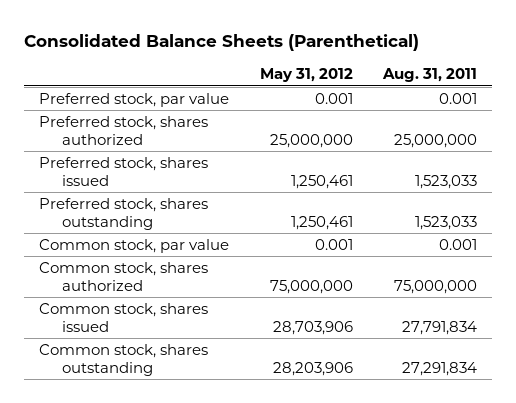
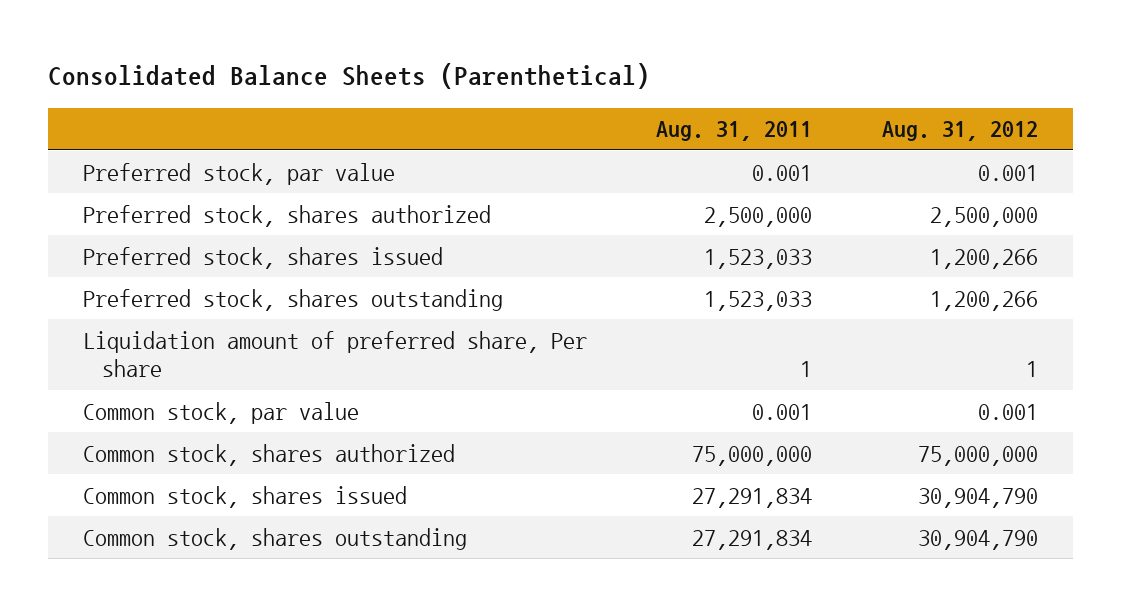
- | May 31, 2012 | Aug. 31, 2011
+ | Aug. 31, 2011 | Aug. 31, 2012
- Preferred stock, shares authorized | 25,000,000 | 25,000,000
+ Preferred stock, shares authorized | 2,500,000 | 2,500,000
+ Liquidation amount of preferred share, Per share | 1 | 1
- Common stock, shares issued | 28,703,906 | 27,791,834
+ Common stock, shares issued | 27,291,834 | 30,904,790

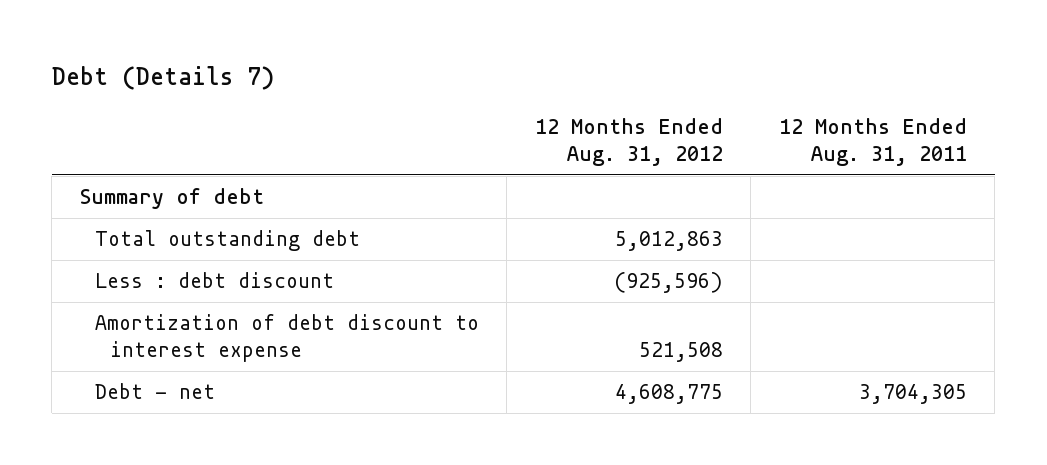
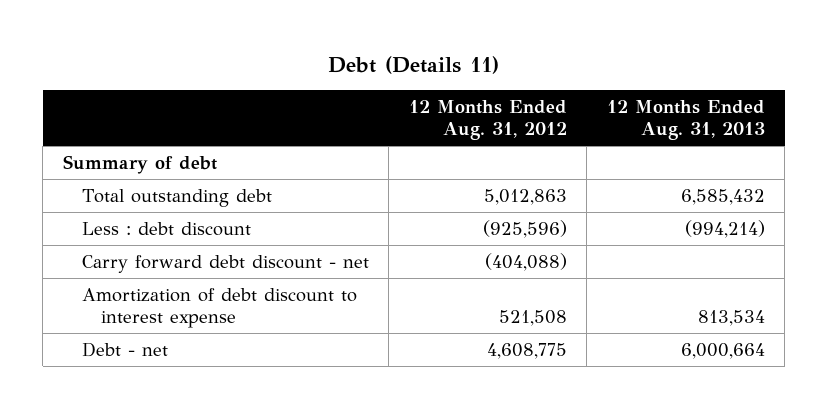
- Debt (Details 7)
+ Debt (Details 11)
- | 12 Months Ended Aug. 31, 2012 | 12 Months Ended Aug. 31, 2011
+ | 12 Months Ended Aug. 31, 2012 | 12 Months Ended Aug. 31, 2013
+ Carry forward debt discount - net | (404,088) |

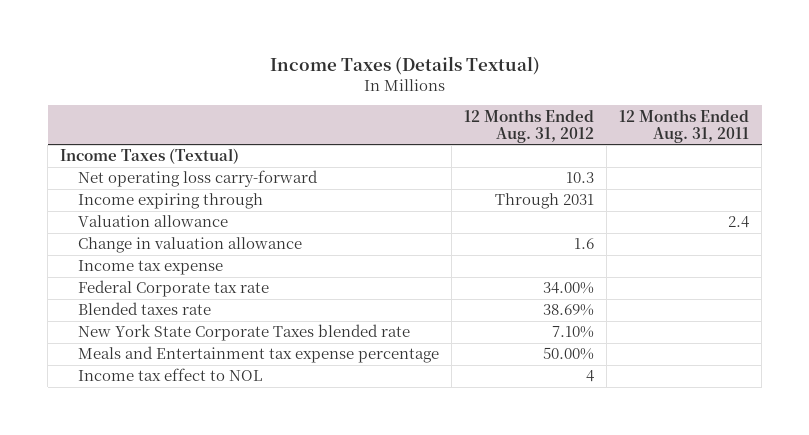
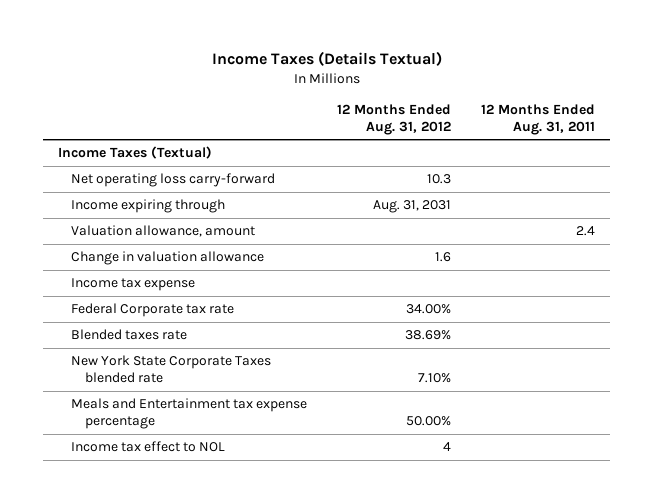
- Income expiring through | Through 2031 |
- Valuation allowance | | 2.4
+ Income expiring through | Aug. 31, 2031 |
+ Valuation allowance, amount | | 2.4

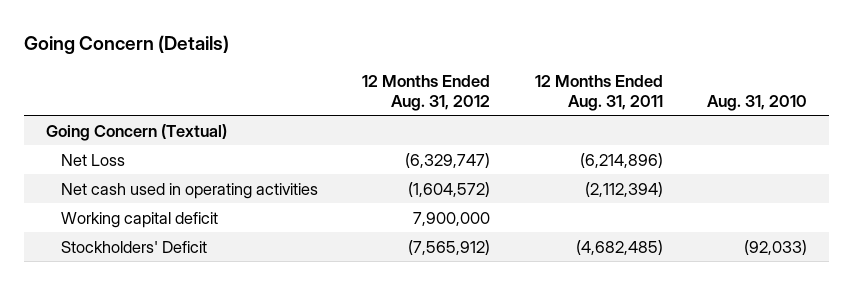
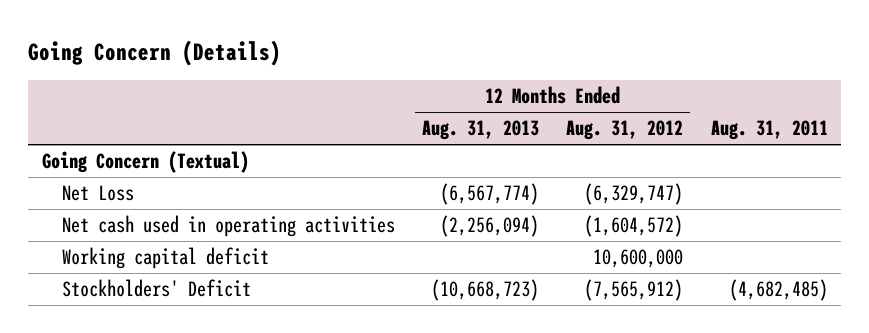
- | 12 Months Ended Aug. 31, 2012 | 12 Months Ended Aug. 31, 2011 | Aug. 31, 2010
+ | 12 Months Ended Aug. 31, 2013 | 12 Months Ended Aug. 31, 2012 | Aug. 31, 2011
- Working capital deficit | 7,900,000 | |
+ Working capital deficit | | 10,600,000 |

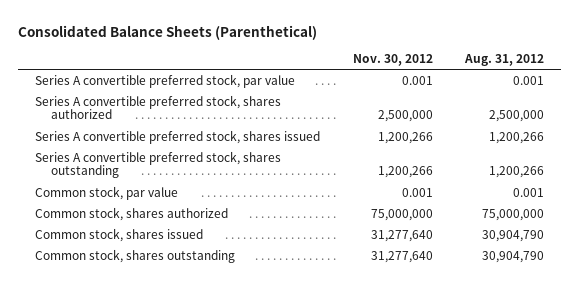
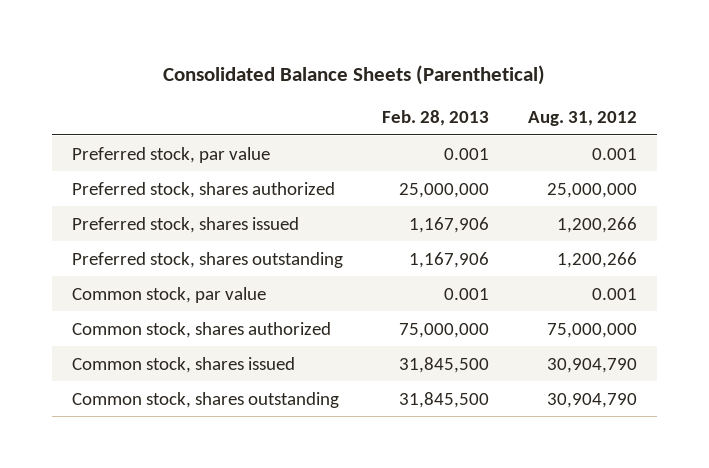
- | Nov. 30, 2012 | Aug. 31, 2012
+ | Feb. 28, 2013 | Aug. 31, 2012
- Series A convertible preferred stock, par value | 0.001 | 0.001
- Series A convertible preferred stock, shares authorized | 2,500,000 | 2,500,000
- Series A convertible preferred stock, shares issued | 1,200,266 | 1,200,266
- Series A convertible preferred stock, shares outstanding | 1,200,266 | 1,200,266
+ Preferred stock, par value | 0.001 | 0.001
+ Preferred stock, shares authorized | 25,000,000 | 25,000,000
+ Preferred stock, shares issued | 1,167,906 | 1,200,266
+ Preferred stock, shares outstanding | 1,167,906 | 1,200,266

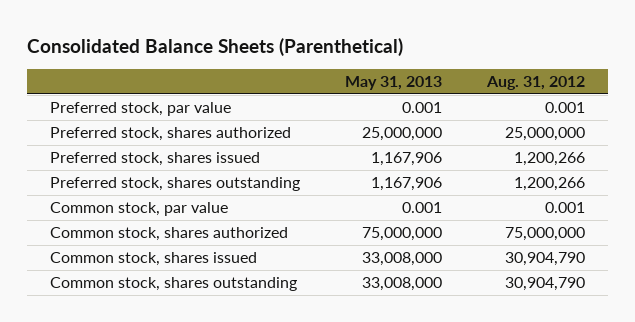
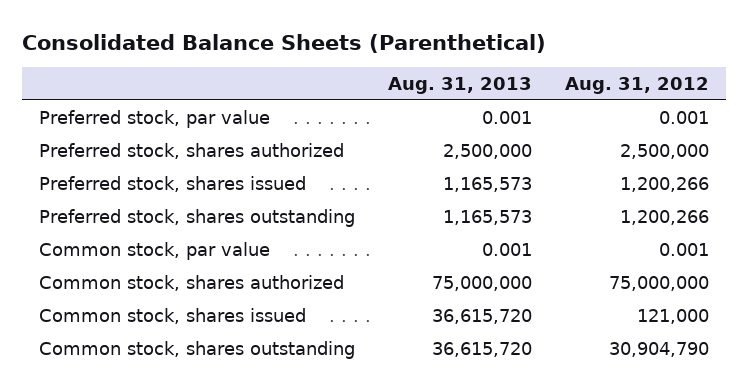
- | May 31, 2013 | Aug. 31, 2012
+ | Aug. 31, 2013 | Aug. 31, 2012
- Preferred stock, shares authorized | 25,000,000 | 25,000,000
+ Preferred stock, shares authorized | 2,500,000 | 2,500,000
- Common stock, shares issued | 33,008,000 | 30,904,790
+ Common stock, shares issued | 36,615,720 | 121,000

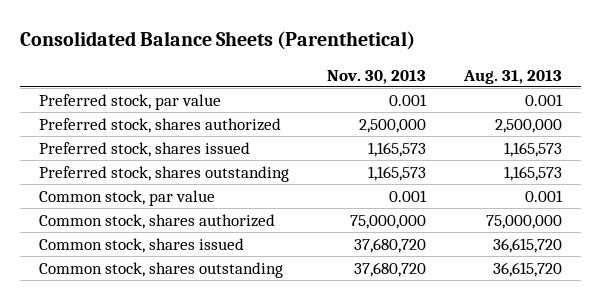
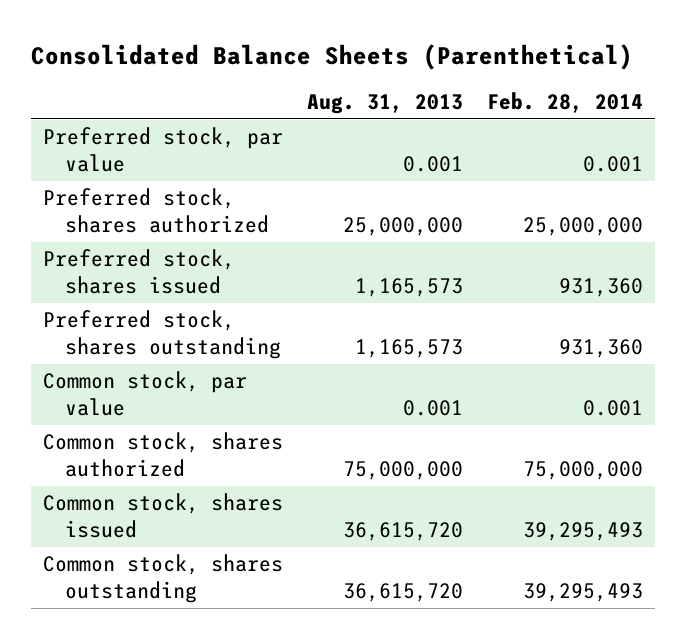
- | Nov. 30, 2013 | Aug. 31, 2013
+ | Aug. 31, 2013 | Feb. 28, 2014
- Preferred stock, shares authorized | 2,500,000 | 2,500,000
+ Preferred stock, shares authorized | 25,000,000 | 25,000,000

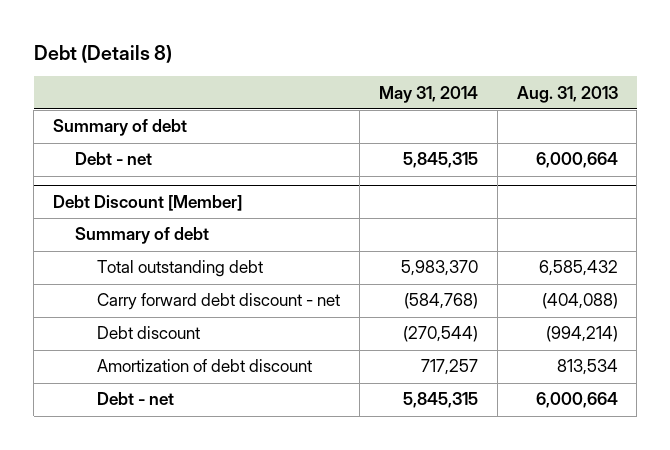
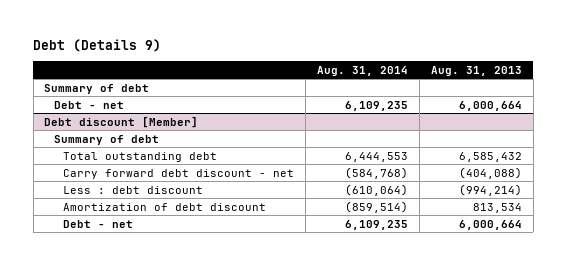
- Debt (Details 8)
+ Debt (Details 9)
- | May 31, 2014 | Aug. 31, 2013
+ | Aug. 31, 2014 | Aug. 31, 2013
- Debt Discount [Member]
+ Debt discount [Member]
- Debt discount | (270,544) | (994,214)
+ Less : debt discount | (610,064) | (994,214)

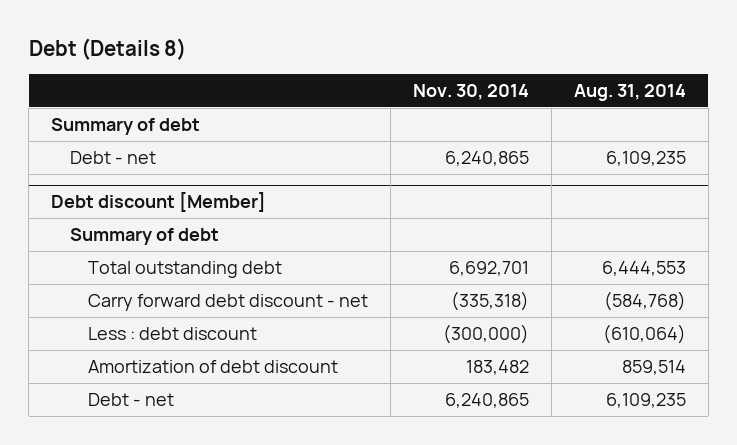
- Debt (Details 9)
+ Debt (Details 8)
- | Aug. 31, 2014 | Aug. 31, 2013
+ | Nov. 30, 2014 | Aug. 31, 2014
@ Debt discount [Member]
- Amortization of debt discount | (859,514) | 813,534
+ Amortization of debt discount | 183,482 | 859,514

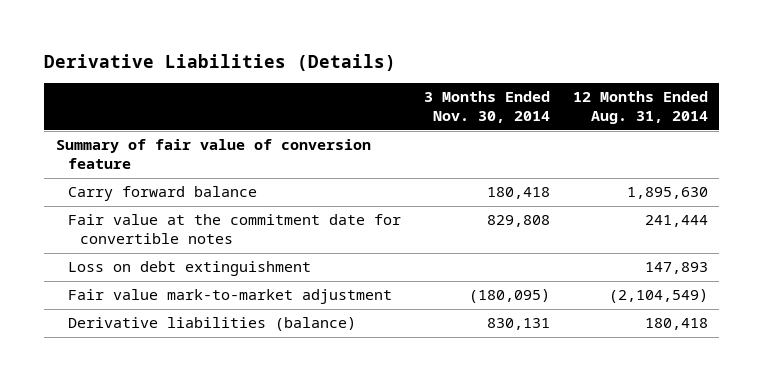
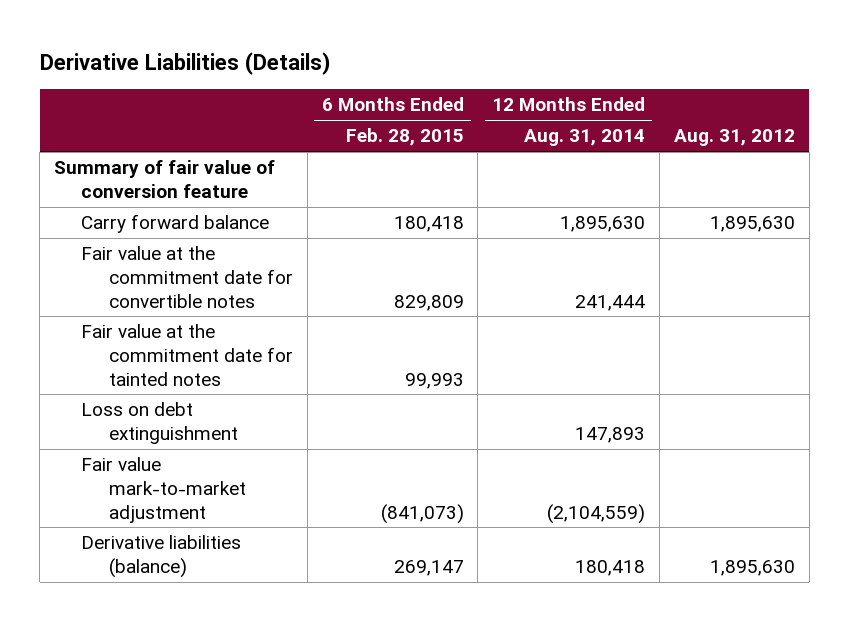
- | 3 Months Ended Nov. 30, 2014 | 12 Months Ended Aug. 31, 2014
+ | 6 Months Ended Feb. 28, 2015 | 12 Months Ended Aug. 31, 2014 | Aug. 31, 2012
+ Fair value at the commitment date for tainted notes | 99,993 | |
- Fair value mark-to-market adjustment | (180,095) | (2,104,549)
+ Fair value mark-to-market adjustment | (841,073) | (2,104,559) |

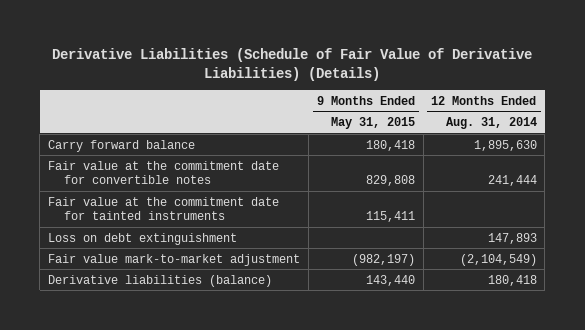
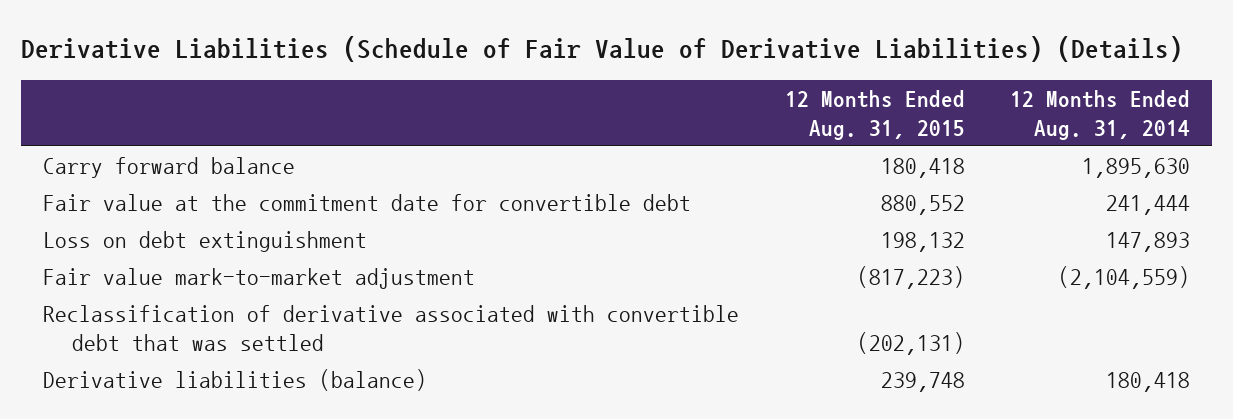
- | 9 Months Ended May 31, 2015 | 12 Months Ended Aug. 31, 2014
+ | 12 Months Ended Aug. 31, 2015 | 12 Months Ended Aug. 31, 2014
- Fair value at the commitment date for convertible notes | 829,808 | 241,444
- Fair value at the commitment date for tainted instruments | 115,411 |
+ Fair value at the commitment date for convertible debt | 880,552 | 241,444
- Fair value mark-to-market adjustment | (982,197) | (2,104,549)
+ Fair value mark-to-market adjustment | (817,223) | (2,104,559)
+ Reclassification of derivative associated with convertible debt that was settled | (202,131) |

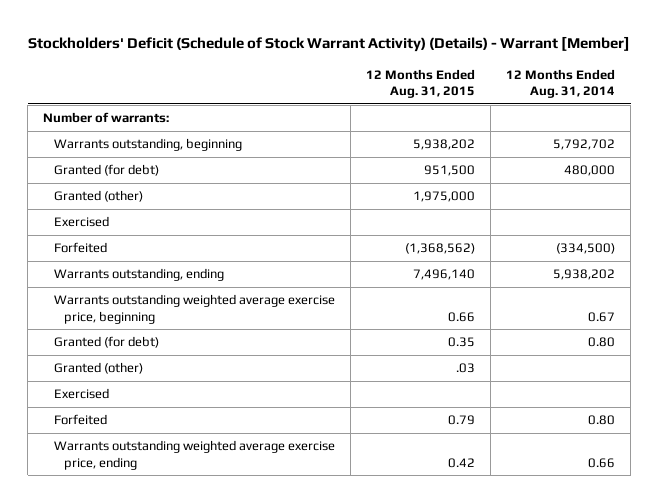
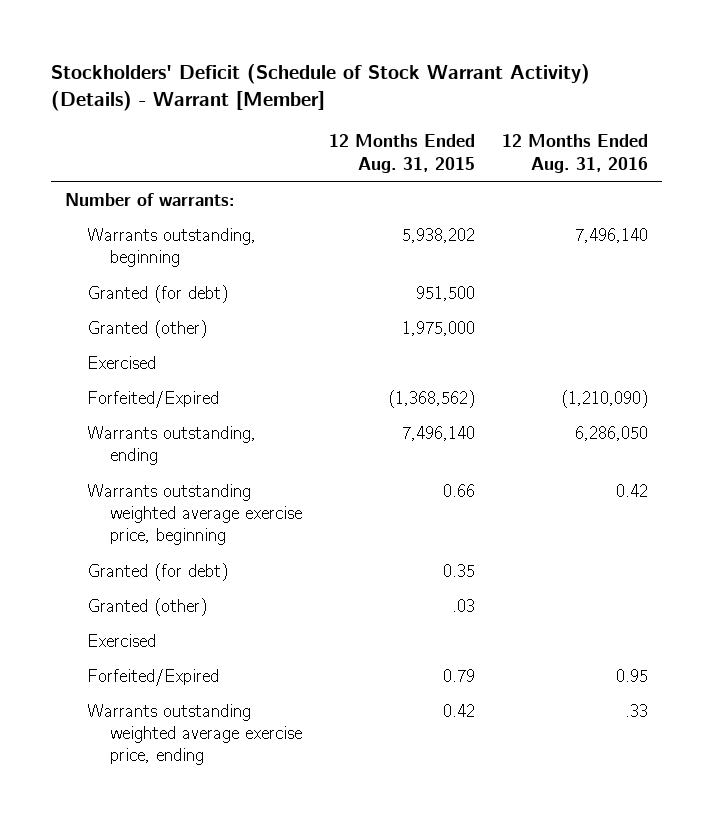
- | 12 Months Ended Aug. 31, 2015 | 12 Months Ended Aug. 31, 2014
+ | 12 Months Ended Aug. 31, 2015 | 12 Months Ended Aug. 31, 2016
- Forfeited | (1,368,562) | (334,500)
+ Forfeited/Expired | (1,368,562) | (1,210,090)
- Forfeited | 0.79 | 0.80
+ Forfeited/Expired | 0.79 | 0.95

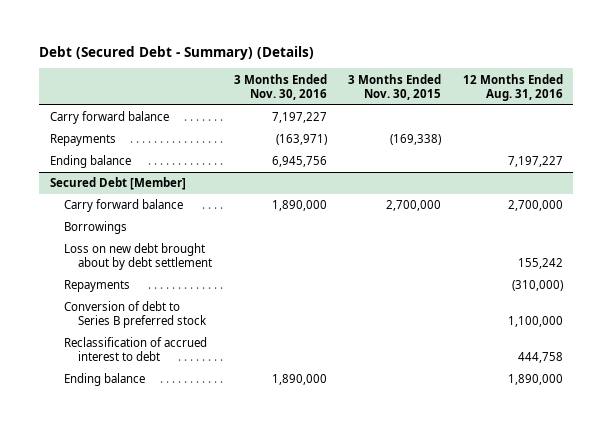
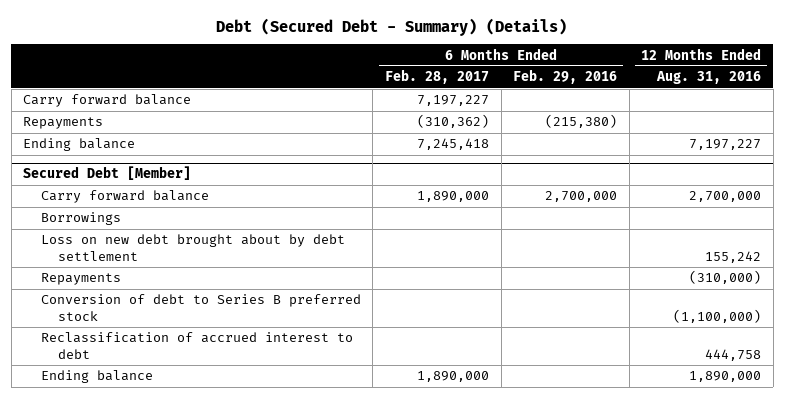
- | 3 Months Ended Nov. 30, 2016 | 3 Months Ended Nov. 30, 2015 | 12 Months Ended Aug. 31, 2016
+ | 6 Months Ended Feb. 28, 2017 | 6 Months Ended Feb. 29, 2016 | 12 Months Ended Aug. 31, 2016
@ Secured Debt [Member]
- Conversion of debt to Series B preferred stock | | | 1,100,000
+ Conversion of debt to Series B preferred stock | | | (1,100,000)

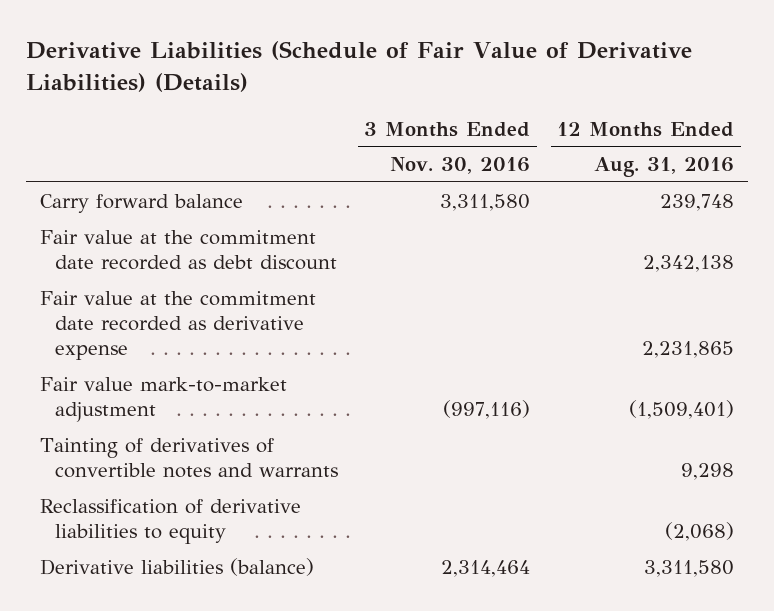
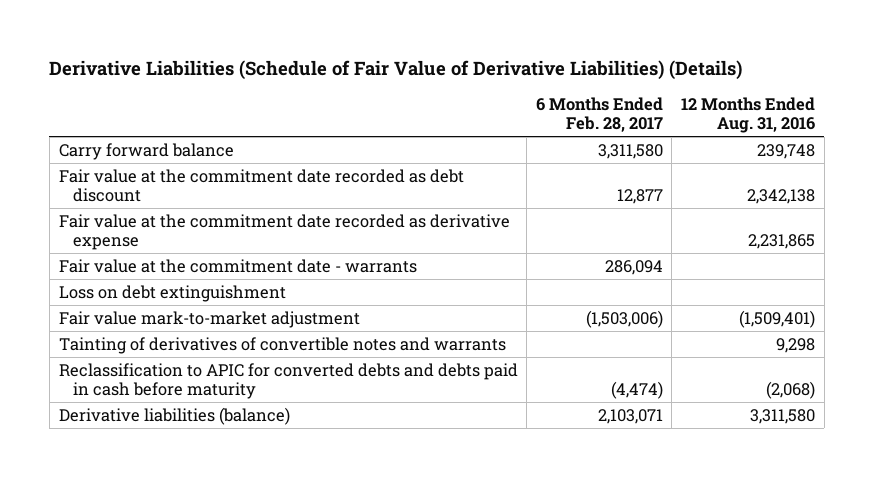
- | 3 Months Ended Nov. 30, 2016 | 12 Months Ended Aug. 31, 2016
+ | 6 Months Ended Feb. 28, 2017 | 12 Months Ended Aug. 31, 2016
+ Fair value at the commitment date - warrants | 286,094 |
+ Loss on debt extinguishment
- Reclassification of derivative liabilities to equity | | (2,068)
+ Reclassification to APIC for converted debts and debts paid in cash before maturity | (4,474) | (2,068)

